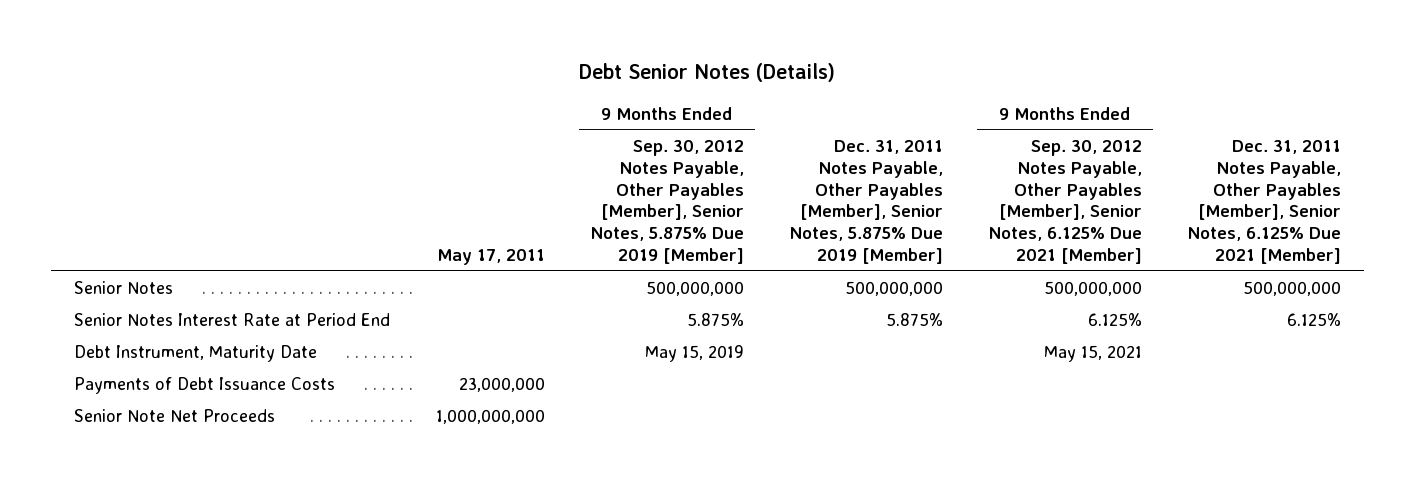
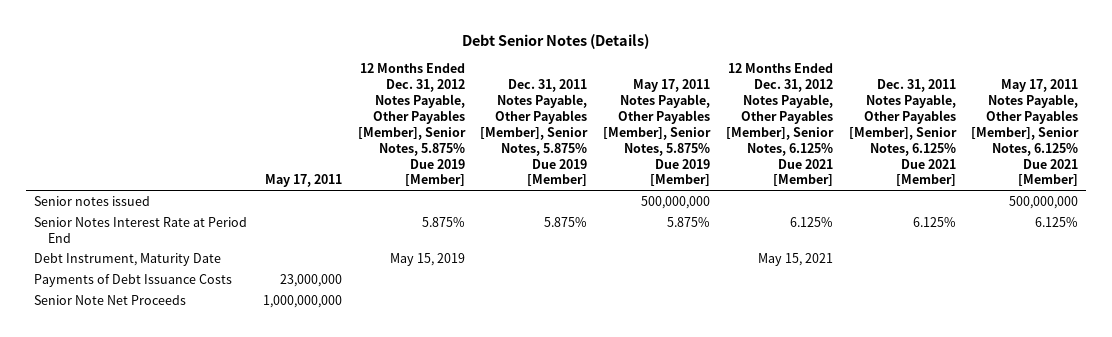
- | May 17, 2011 | 9 Months Ended Sep. 30, 2012 Notes Payable, Other Payables [Member], Senior Notes, 5.875% Due 2019 [Member] | Dec. 31, 2011 Notes Payable, Other Payables [Member], Senior Notes, 5.875% Due 2019 [Member] | 9 Months Ended Sep. 30, 2012 Notes Payable, Other Payables [Member], Senior Notes, 6.125% Due 2021 [Member] | Dec. 31, 2011 Notes Payable, Other Payables [Member], Senior Notes, 6.125% Due 2021 [Member]
+ | May 17, 2011 | 12 Months Ended Dec. 31, 2012 Notes Payable, Other Payables [Member], Senior Notes, 5.875% Due 2019 [Member] | Dec. 31, 2011 Notes Payable, Other Payables [Member], Senior Notes, 5.875% Due 2019 [Member] | May 17, 2011 Notes Payable, Other Payables [Member], Senior Notes, 5.875% Due 2019 [Member] | 12 Months Ended Dec. 31, 2012 Notes Payable, Other Payables [Member], Senior Notes, 6.125% Due 2021 [Member] | Dec. 31, 2011 Notes Payable, Other Payables [Member], Senior Notes, 6.125% Due 2021 [Member] | May 17, 2011 Notes Payable, Other Payables [Member], Senior Notes, 6.125% Due 2021 [Member]
- Senior Notes | | 500,000,000 | 500,000,000 | 500,000,000 | 500,000,000
+ Senior notes issued | | | | 500,000,000 | | | 500,000,000

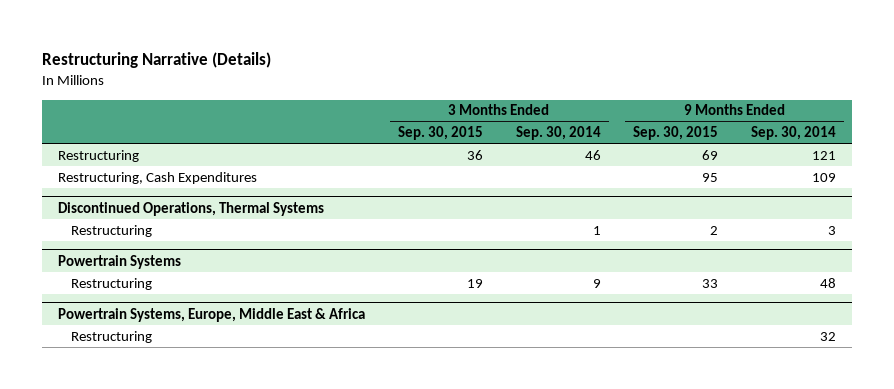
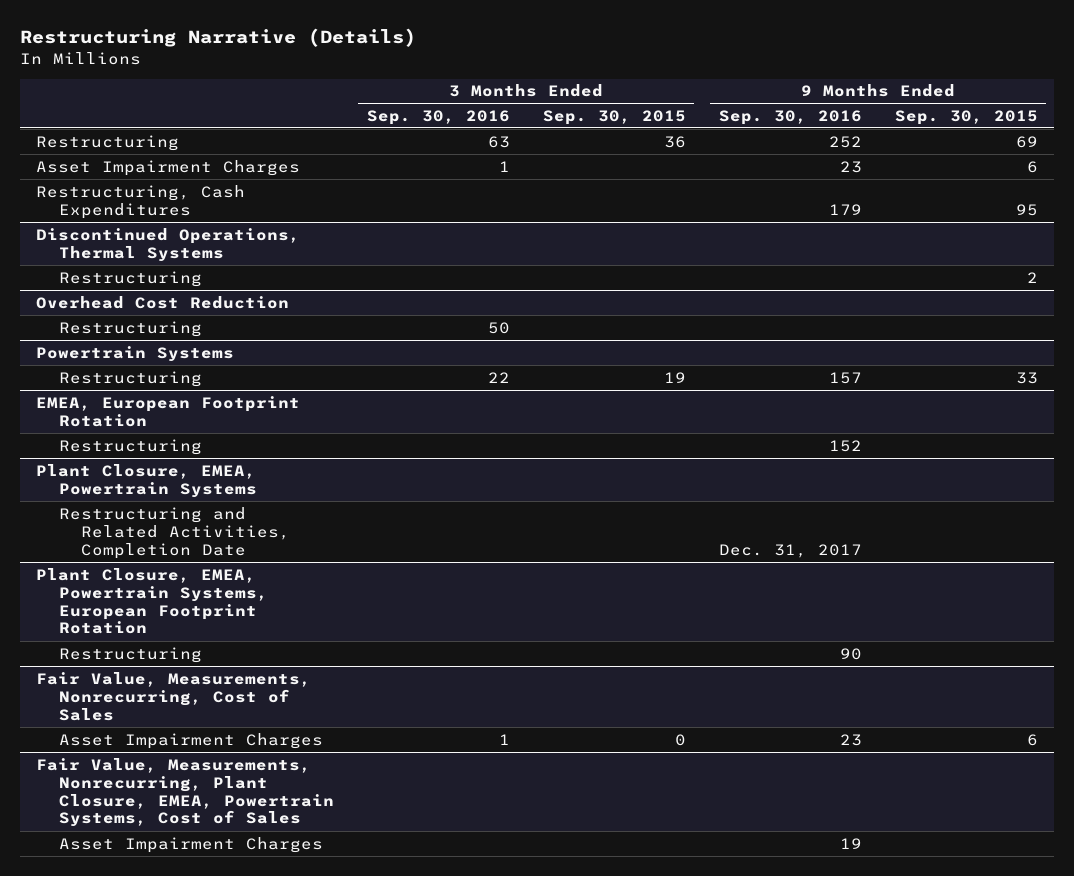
- | 3 Months Ended Sep. 30, 2015 | 3 Months Ended Sep. 30, 2014 | 9 Months Ended Sep. 30, 2015 | 9 Months Ended Sep. 30, 2014
+ | 3 Months Ended Sep. 30, 2016 | 3 Months Ended Sep. 30, 2015 | 9 Months Ended Sep. 30, 2016 | 9 Months Ended Sep. 30, 2015
+ Asset Impairment Charges | 1 | | 23 | 6
+ Overhead Cost Reduction
+ Restructuring | 50 | | |
- Powertrain Systems, Europe, Middle East & Africa
- Restructuring | | | | 32
+ EMEA, European Footprint Rotation
+ Restructuring | | | 152 |
+ Plant Closure, EMEA, Powertrain Systems
+ Restructuring and Related Activities, Completion Date | | | Dec. 31, 2017 |
+ Plant Closure, EMEA, Powertrain Systems, European Footprint Rotation
+ Restructuring | | | 90 |
+ Fair Value, Measurements, Nonrecurring, Cost of Sales
+ Asset Impairment Charges | 1 | 0 | 23 | 6
+ Fair Value, Measurements, Nonrecurring, Plant Closure, EMEA, Powertrain Systems, Cost of Sales
+ Asset Impairment Charges | | | 19 |

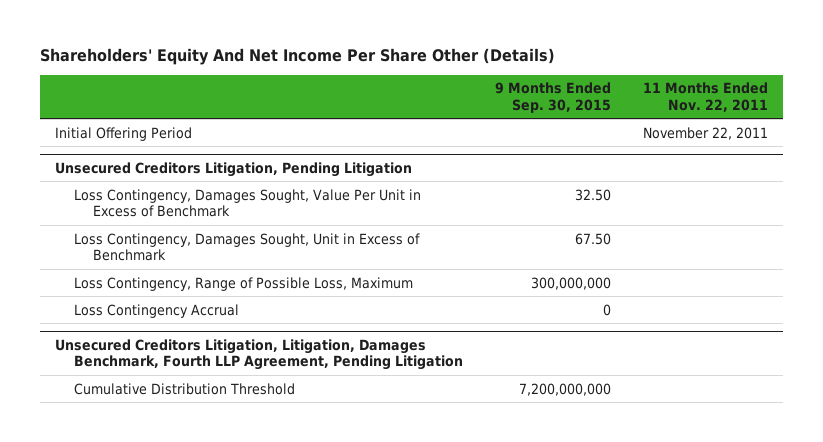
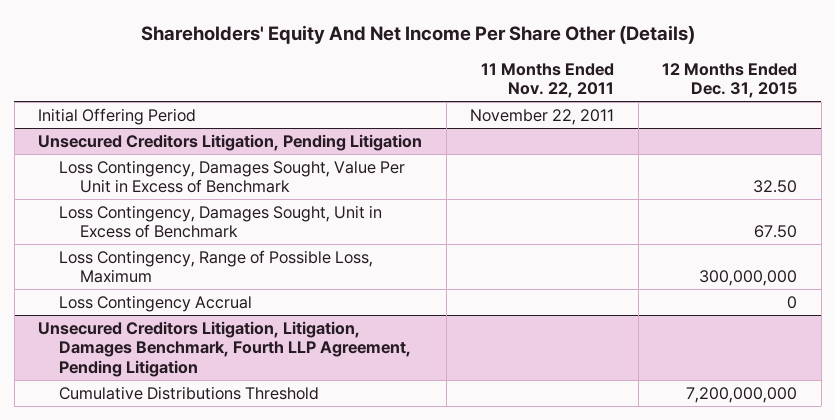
- | 9 Months Ended Sep. 30, 2015 | 11 Months Ended Nov. 22, 2011
+ | 11 Months Ended Nov. 22, 2011 | 12 Months Ended Dec. 31, 2015
@ Unsecured Creditors Litigation, Litigation, Damages Benchmark, Fourth LLP Agreement, Pending Litigation
- Cumulative Distribution Threshold | 7,200,000,000 |
+ Cumulative Distributions Threshold | | 7,200,000,000

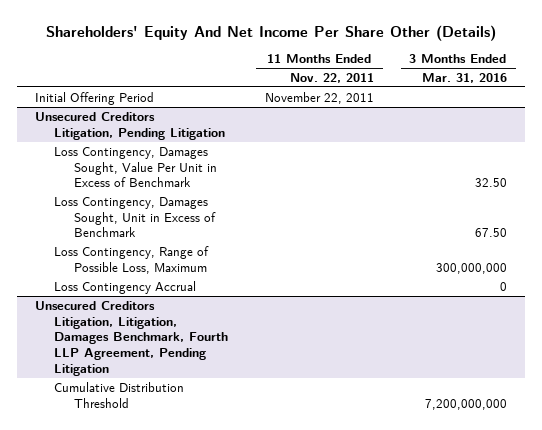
- | 11 Months Ended Nov. 22, 2011 | 12 Months Ended Dec. 31, 2015
+ | 11 Months Ended Nov. 22, 2011 | 3 Months Ended Mar. 31, 2016
@ Unsecured Creditors Litigation, Litigation, Damages Benchmark, Fourth LLP Agreement, Pending Litigation
- Cumulative Distributions Threshold | | 7,200,000,000
+ Cumulative Distribution Threshold | | 7,200,000,000

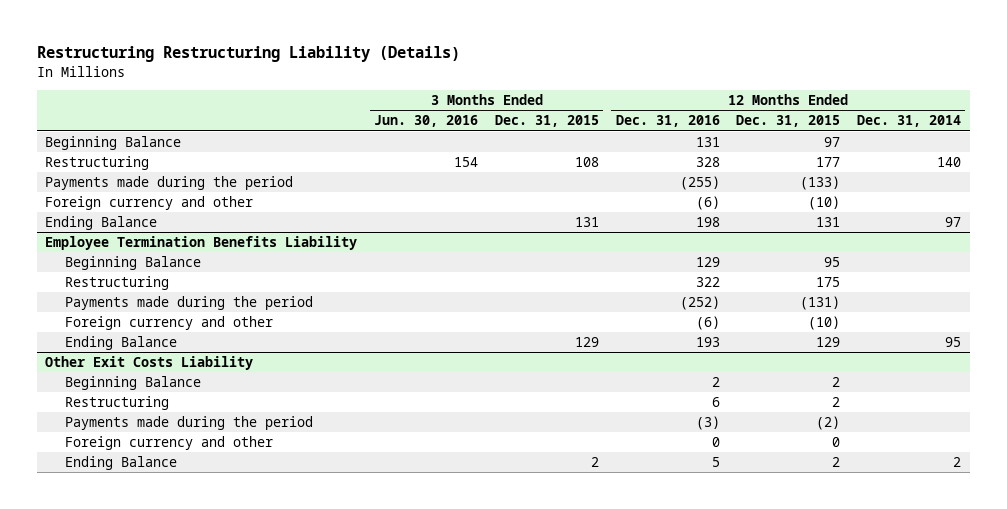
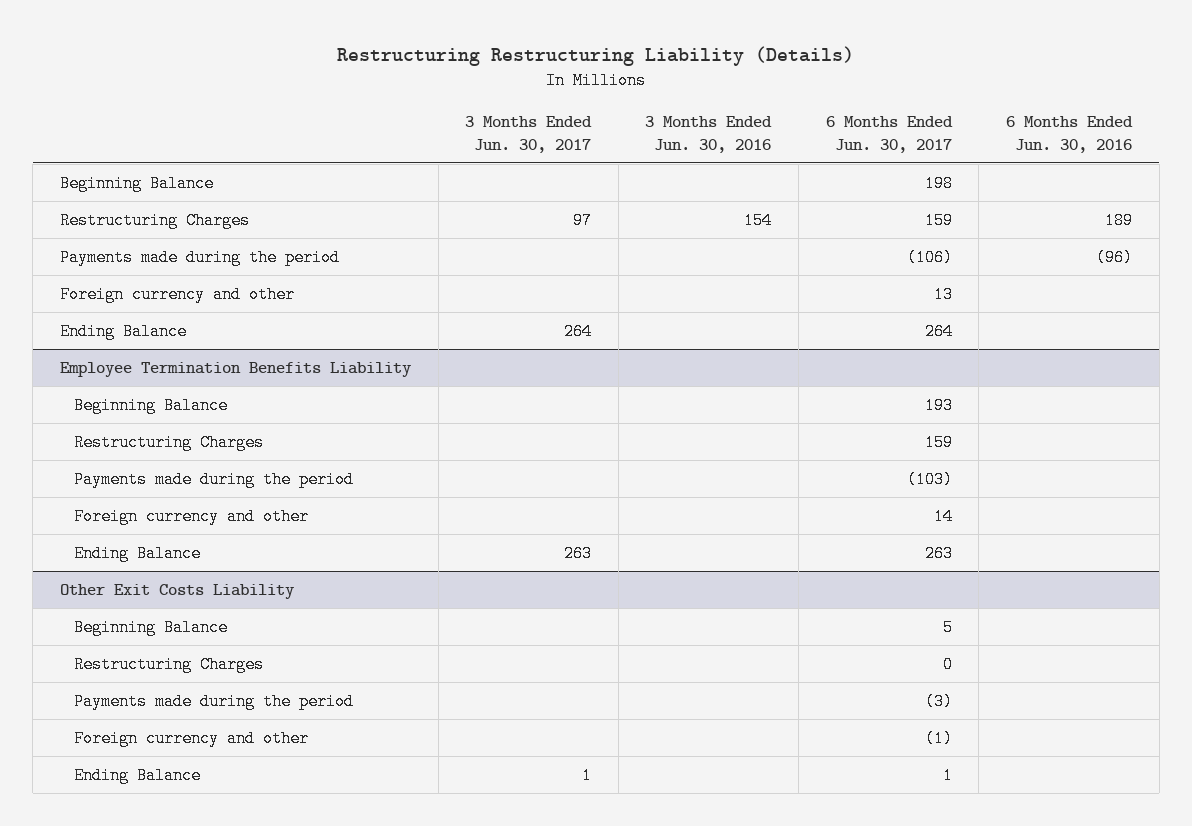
- | 3 Months Ended Jun. 30, 2016 | 3 Months Ended Dec. 31, 2015 | 12 Months Ended Dec. 31, 2016 | 12 Months Ended Dec. 31, 2015 | 12 Months Ended Dec. 31, 2014
+ | 3 Months Ended Jun. 30, 2017 | 3 Months Ended Jun. 30, 2016 | 6 Months Ended Jun. 30, 2017 | 6 Months Ended Jun. 30, 2016
- Restructuring | 154 | 108 | 328 | 177 | 140
+ Restructuring Charges | 97 | 154 | 159 | 189
@ Employee Termination Benefits Liability
- Restructuring | | | 322 | 175 |
+ Restructuring Charges | | | 159 |
@ Other Exit Costs Liability
- Restructuring | | | 6 | 2 |
+ Restructuring Charges | | | 0 |

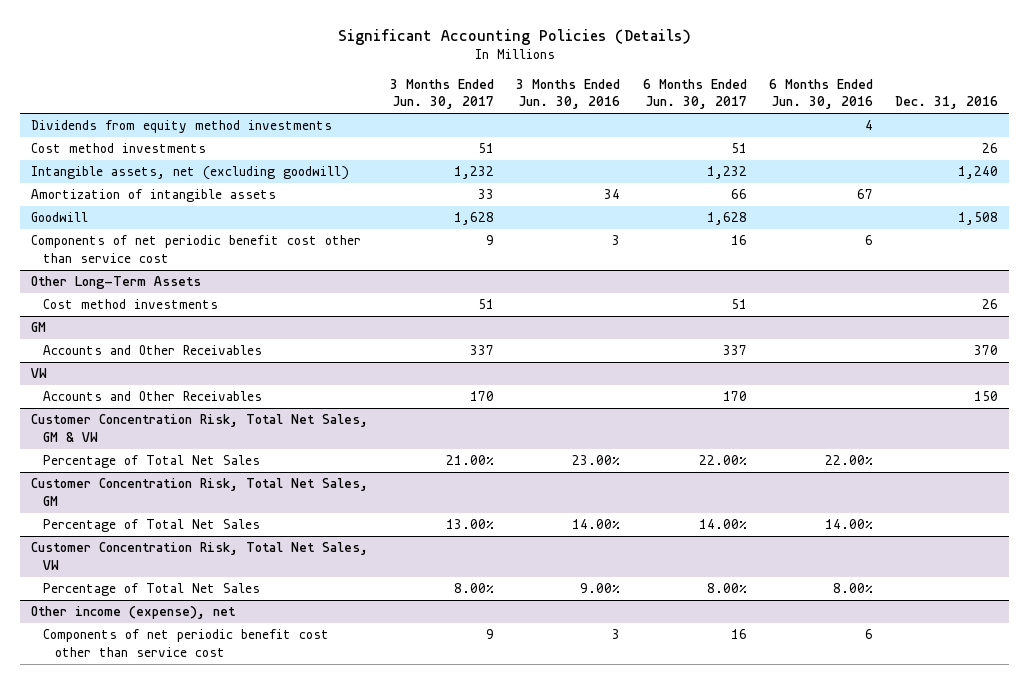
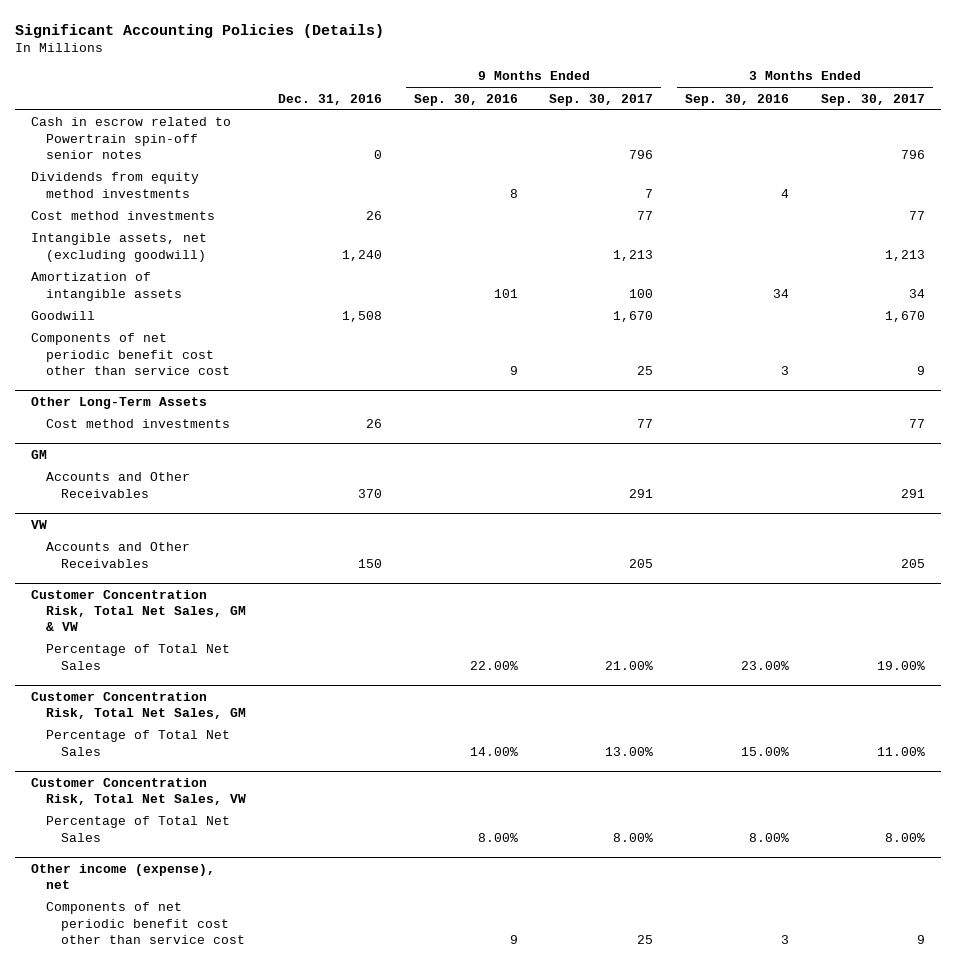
- | 3 Months Ended Jun. 30, 2017 | 3 Months Ended Jun. 30, 2016 | 6 Months Ended Jun. 30, 2017 | 6 Months Ended Jun. 30, 2016 | Dec. 31, 2016
+ | Dec. 31, 2016 | 9 Months Ended Sep. 30, 2016 | 9 Months Ended Sep. 30, 2017 | 3 Months Ended Sep. 30, 2016 | 3 Months Ended Sep. 30, 2017
+ Cash in escrow related to Powertrain spin-off senior notes | 0 | | 796 | | 796

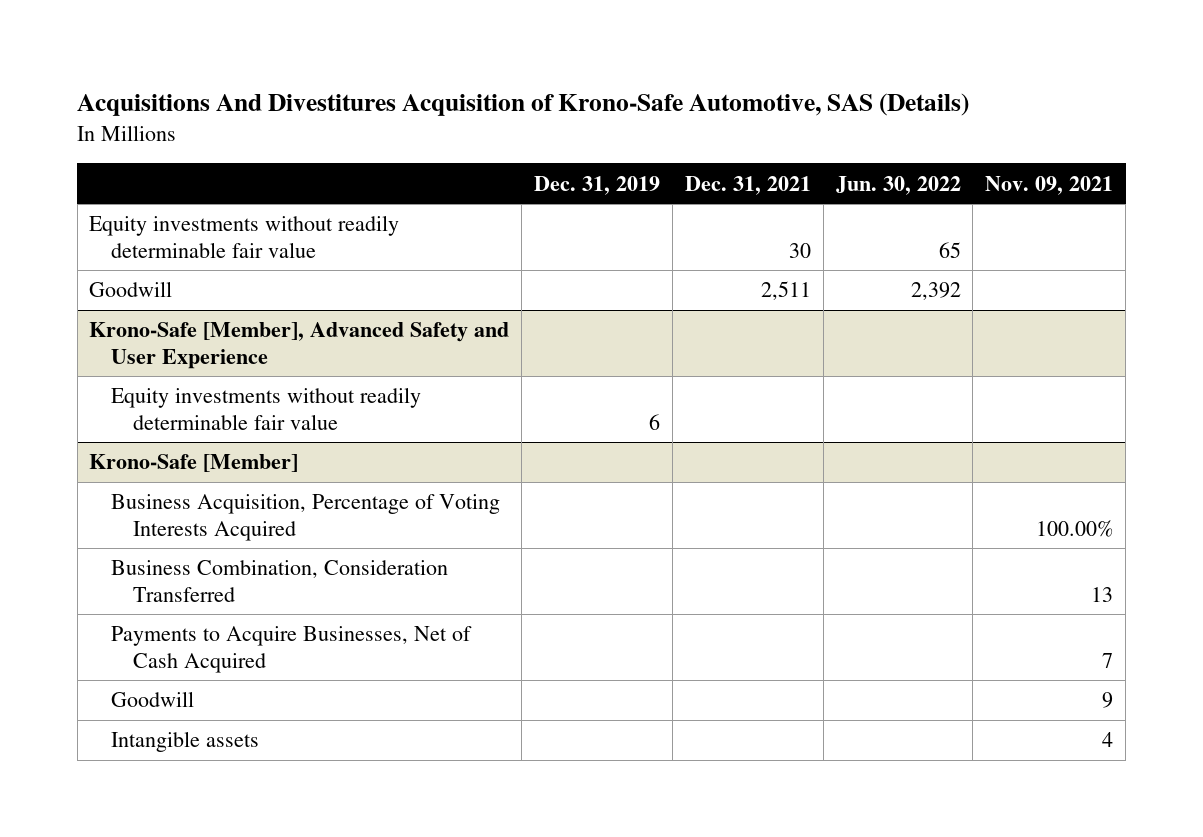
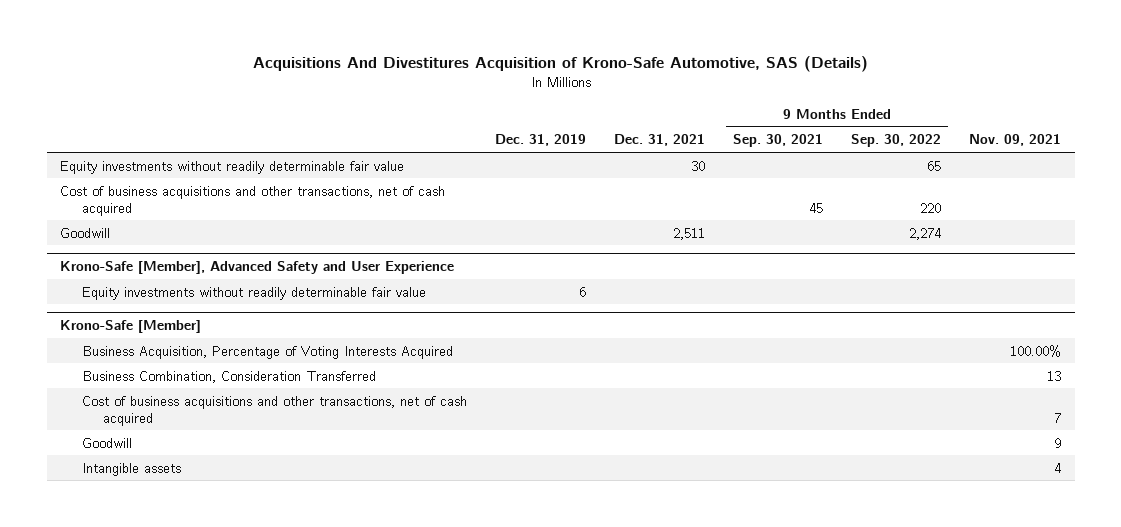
- | Dec. 31, 2019 | Dec. 31, 2021 | Jun. 30, 2022 | Nov. 09, 2021
+ | Dec. 31, 2019 | Dec. 31, 2021 | 9 Months Ended Sep. 30, 2021 | 9 Months Ended Sep. 30, 2022 | Nov. 09, 2021
+ Cost of business acquisitions and other transactions, net of cash acquired | | | 45 | 220 |
@ Krono-Safe [Member]
- Payments to Acquire Businesses, Net of Cash Acquired | | | | 7
+ Cost of business acquisitions and other transactions, net of cash acquired | | | | | 7

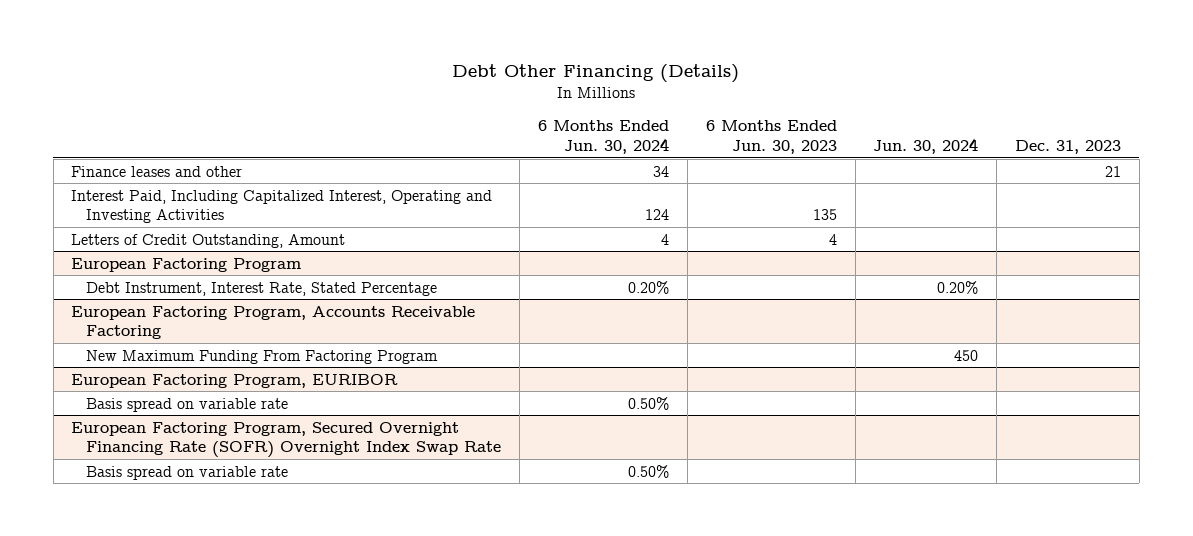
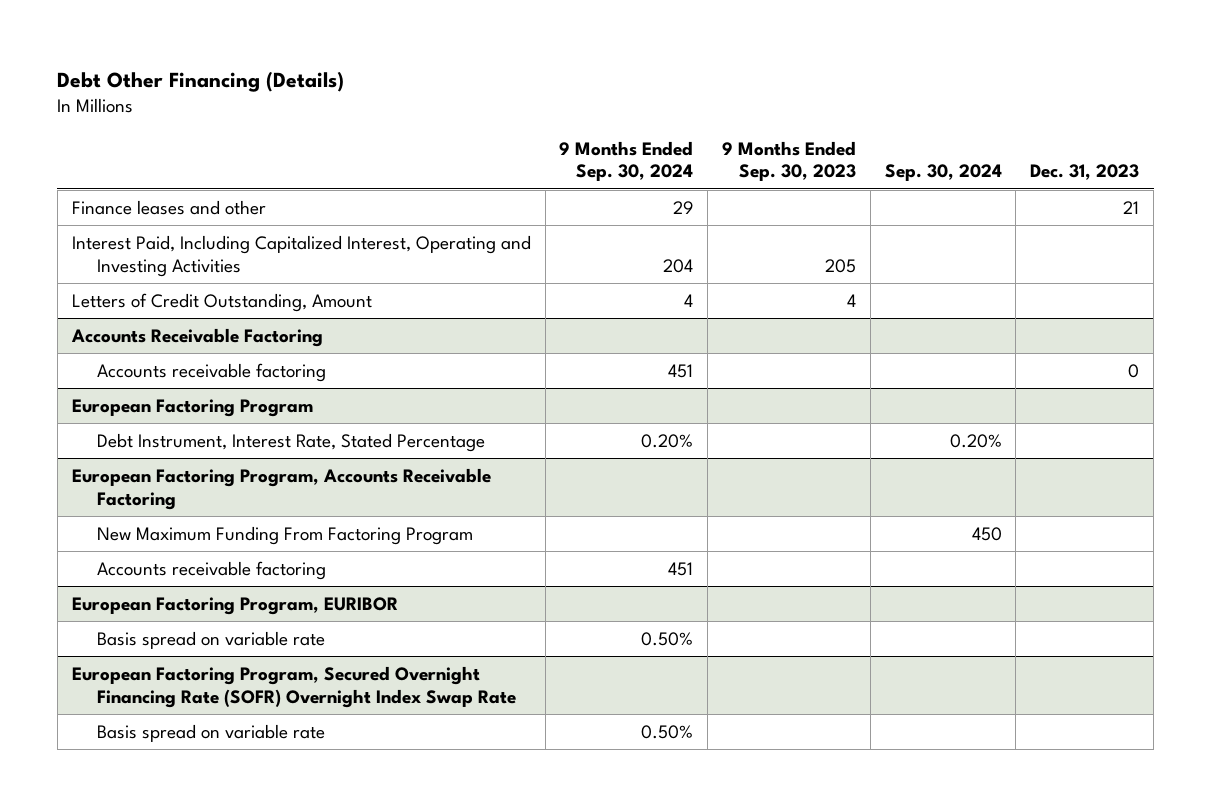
- | 6 Months Ended Jun. 30, 2024 | 6 Months Ended Jun. 30, 2023 | Jun. 30, 2024 | Dec. 31, 2023
+ | 9 Months Ended Sep. 30, 2024 | 9 Months Ended Sep. 30, 2023 | Sep. 30, 2024 | Dec. 31, 2023
+ Accounts Receivable Factoring
+ Accounts receivable factoring | 451 | | | 0
@ European Factoring Program, Accounts Receivable Factoring
+ Accounts receivable factoring | 451 | | |

